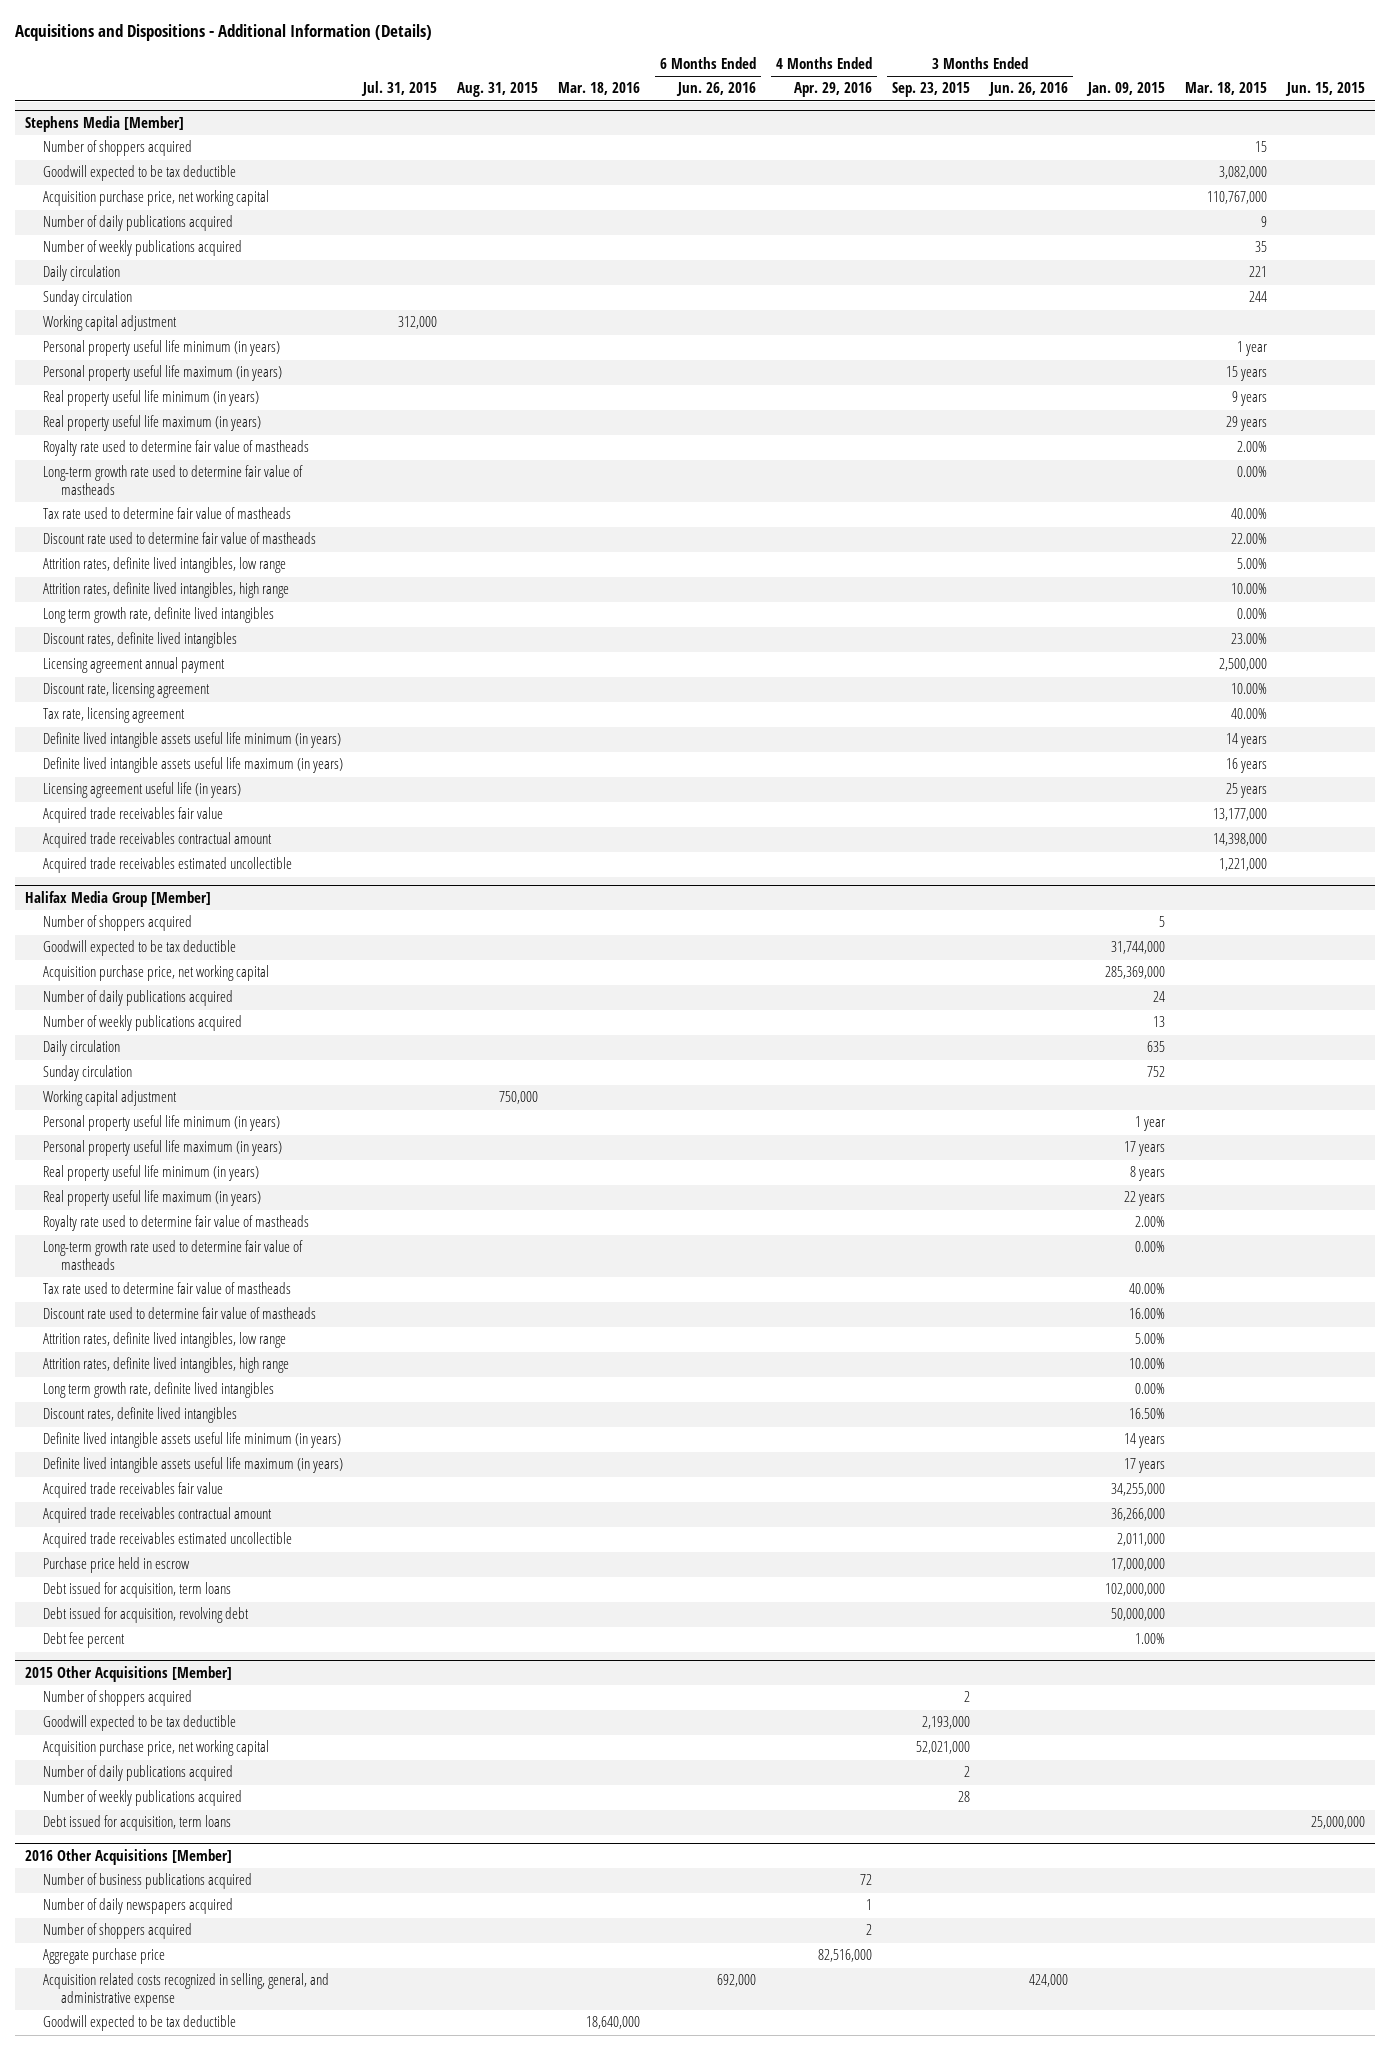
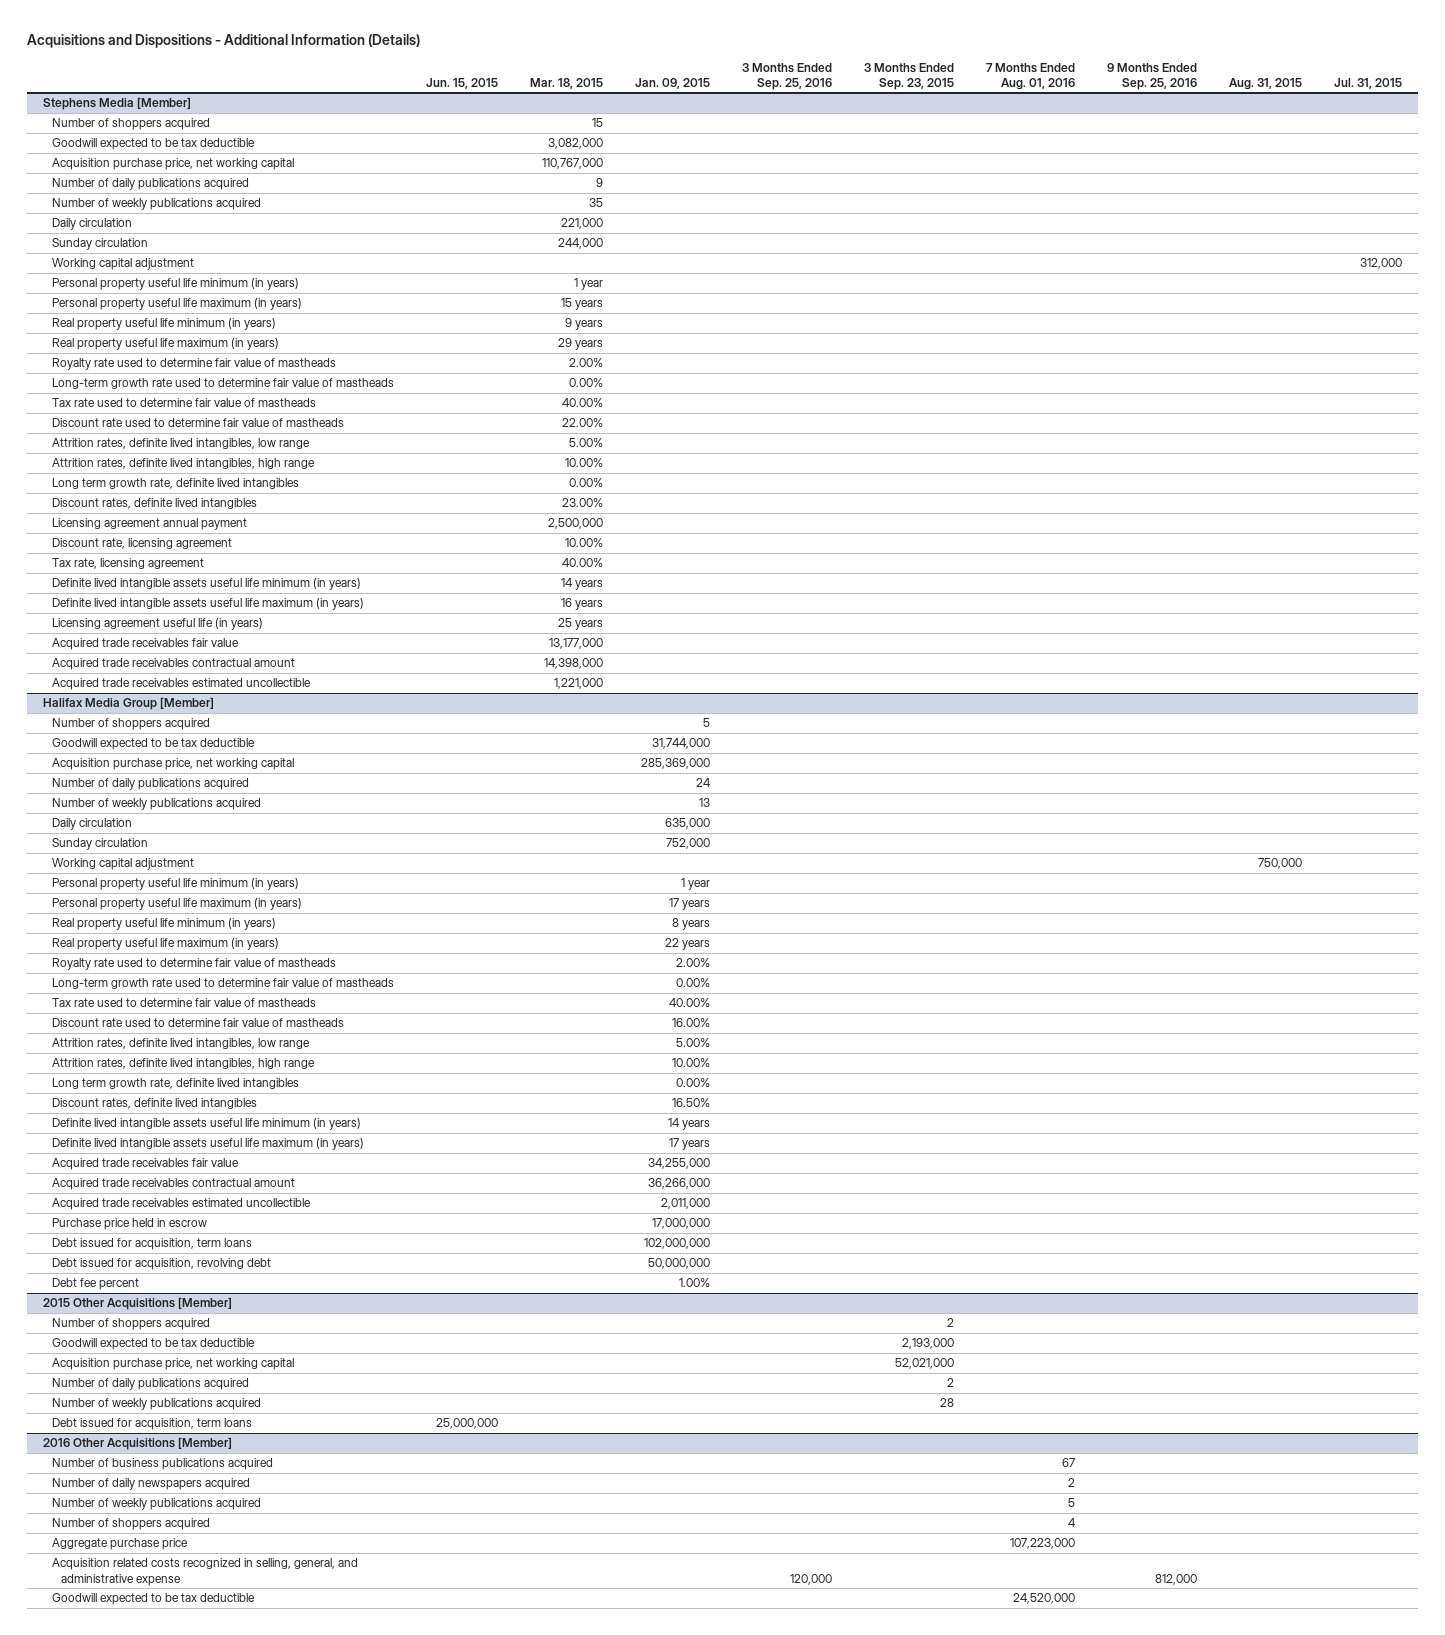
- | Jul. 31, 2015 | Aug. 31, 2015 | Mar. 18, 2016 | 6 Months Ended Jun. 26, 2016 | 4 Months Ended Apr. 29, 2016 | 3 Months Ended Sep. 23, 2015 | 3 Months Ended Jun. 26, 2016 | Jan. 09, 2015 | Mar. 18, 2015 | Jun. 15, 2015
+ | Jun. 15, 2015 | Mar. 18, 2015 | Jan. 09, 2015 | 3 Months Ended Sep. 25, 2016 | 3 Months Ended Sep. 23, 2015 | 7 Months Ended Aug. 01, 2016 | 9 Months Ended Sep. 25, 2016 | Aug. 31, 2015 | Jul. 31, 2015
@ Stephens Media [Member]
- Daily circulation | | | | | | | | | 221 |
- Sunday circulation | | | | | | | | | 244 |
+ Daily circulation | | 221,000 | | | | | | |
+ Sunday circulation | | 244,000 | | | | | | |
@ Halifax Media Group [Member]
- Daily circulation | | | | | | | | 635 | |
- Sunday circulation | | | | | | | | 752 | |
+ Daily circulation | | | 635,000 | | | | | |
+ Sunday circulation | | | 752,000 | | | | | |
@ 2016 Other Acquisitions [Member]
+ Number of weekly publications acquired | | | | | | 5 | | |

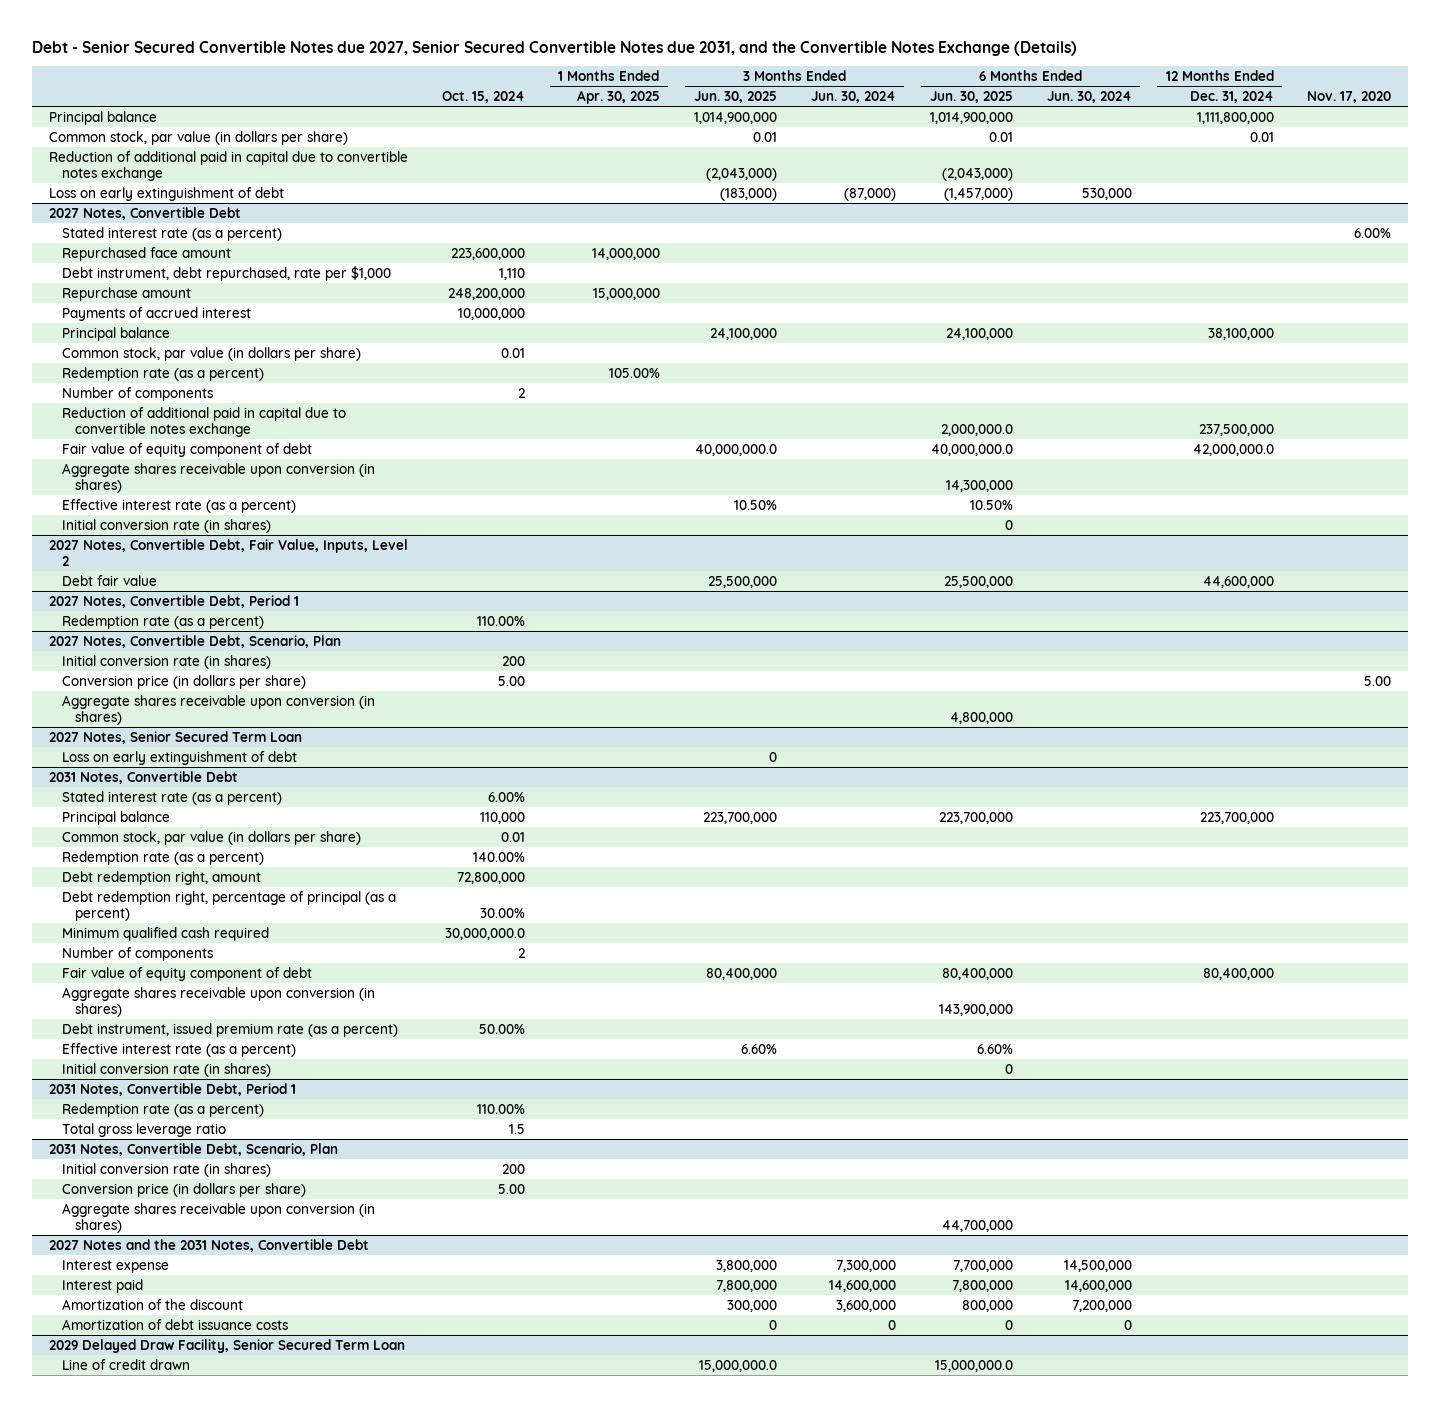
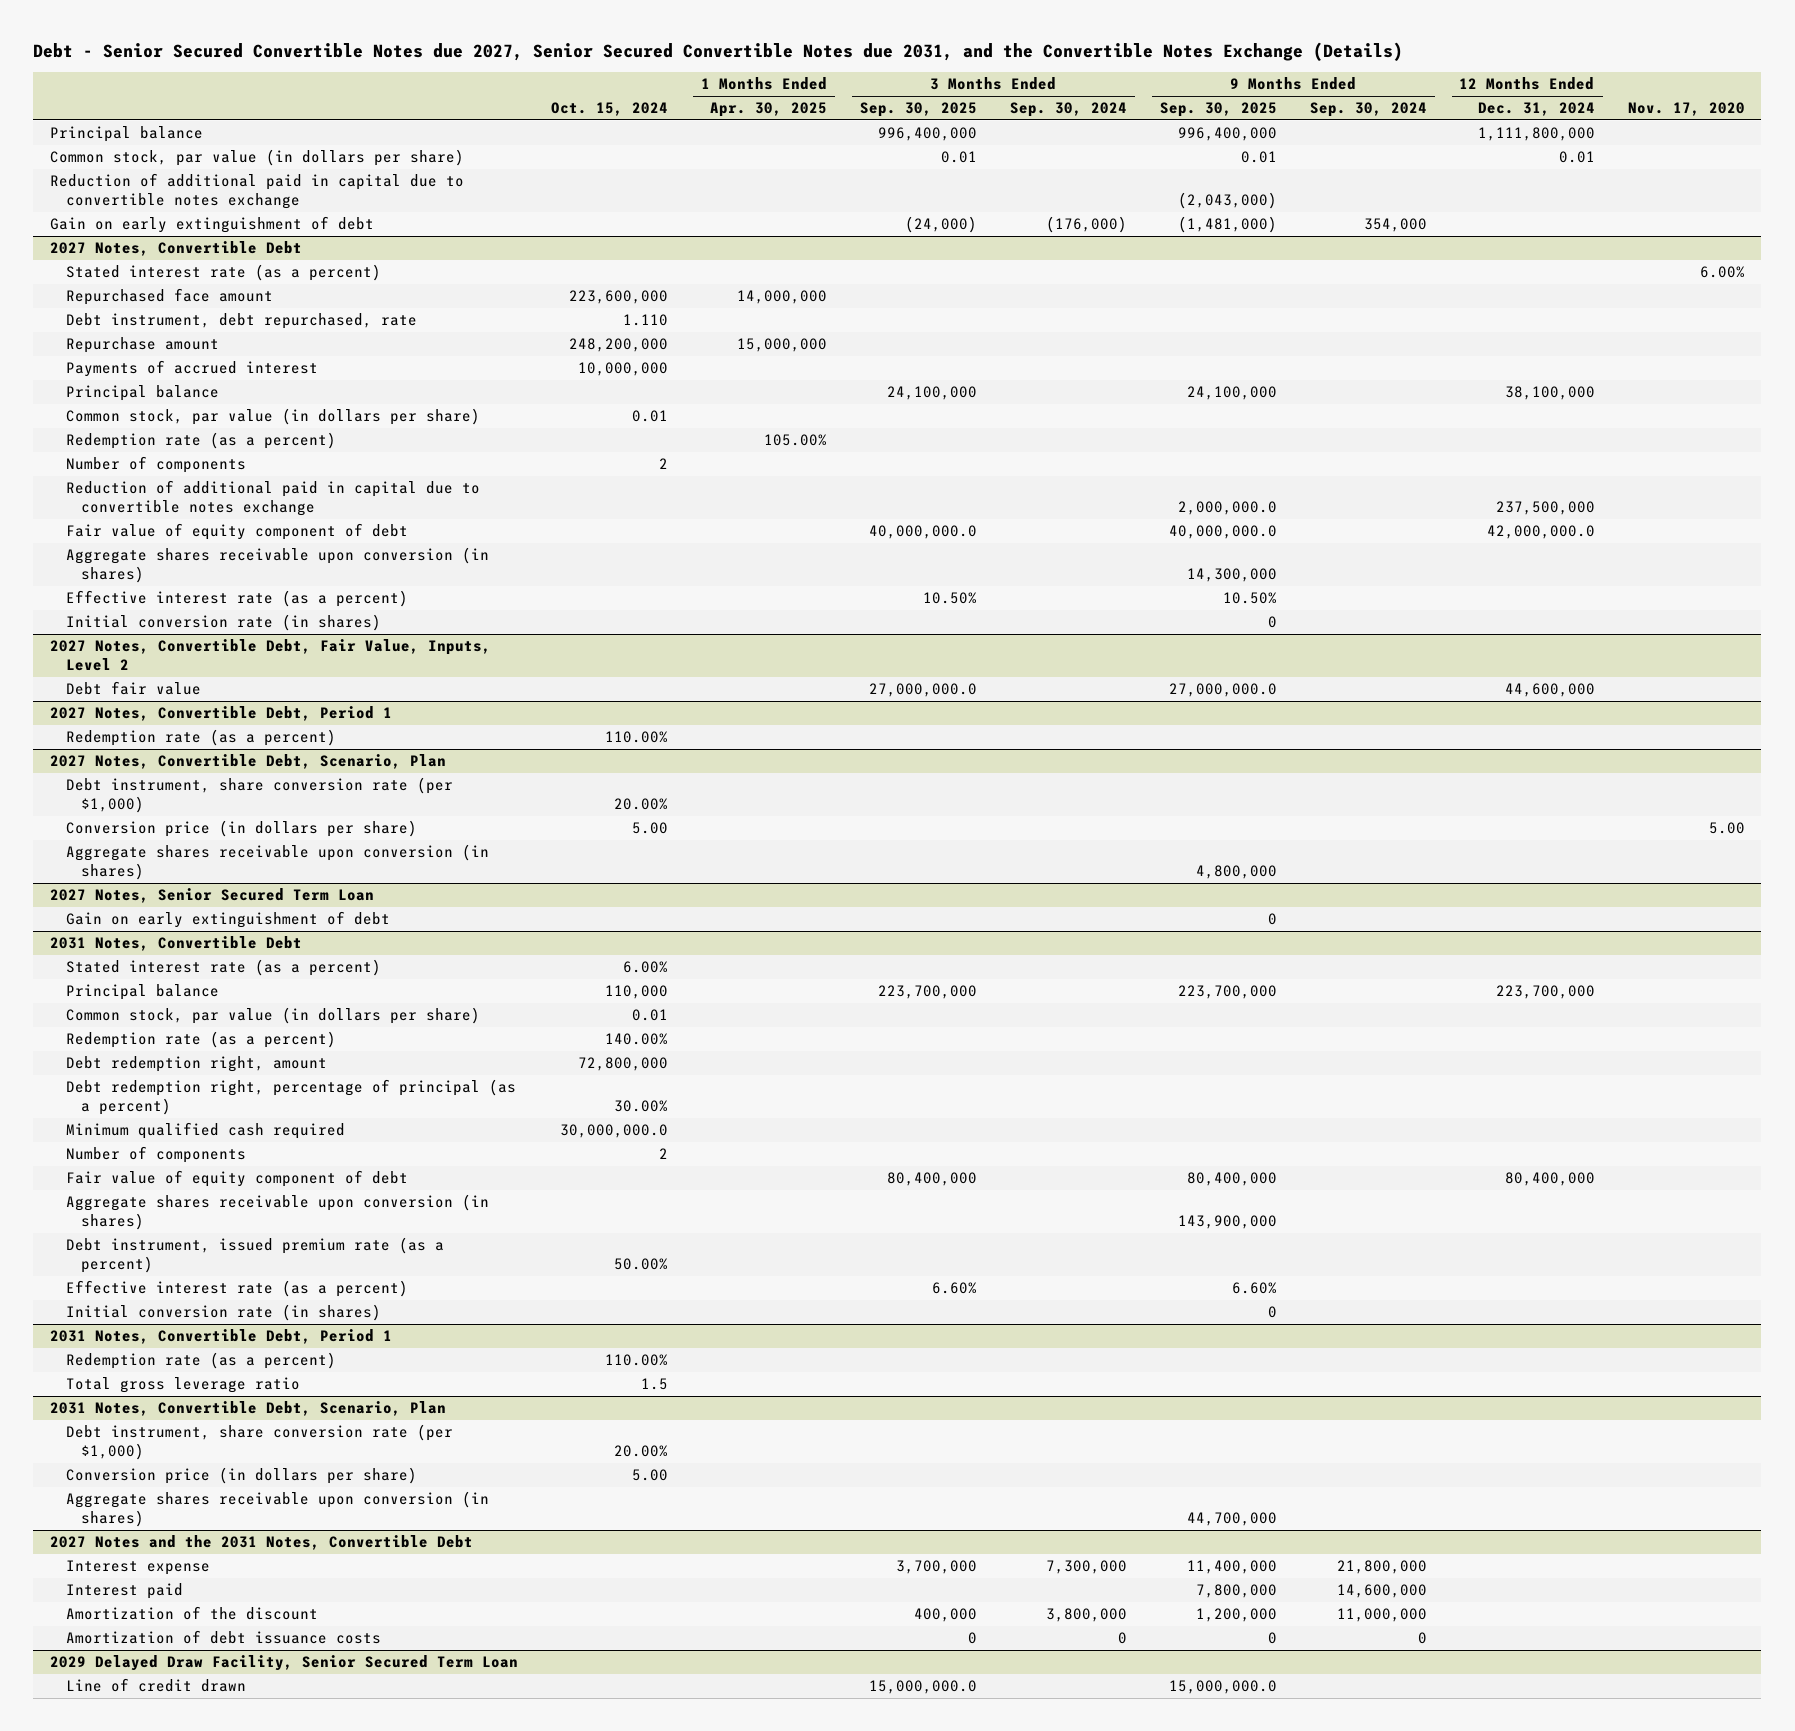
- | Oct. 15, 2024 | 1 Months Ended Apr. 30, 2025 | 3 Months Ended Jun. 30, 2025 | 3 Months Ended Jun. 30, 2024 | 6 Months Ended Jun. 30, 2025 | 6 Months Ended Jun. 30, 2024 | 12 Months Ended Dec. 31, 2024 | Nov. 17, 2020
+ | Oct. 15, 2024 | 1 Months Ended Apr. 30, 2025 | 3 Months Ended Sep. 30, 2025 | 3 Months Ended Sep. 30, 2024 | 9 Months Ended Sep. 30, 2025 | 9 Months Ended Sep. 30, 2024 | 12 Months Ended Dec. 31, 2024 | Nov. 17, 2020
- Loss on early extinguishment of debt | | | (183,000) | (87,000) | (1,457,000) | 530,000 | |
+ Gain on early extinguishment of debt | | | (24,000) | (176,000) | (1,481,000) | 354,000 | |
@ 2027 Notes, Convertible Debt
- Debt instrument, debt repurchased, rate per $1,000 | 1,110 | | | | | | |
+ Debt instrument, debt repurchased, rate | 1.110 | | | | | | |
@ 2027 Notes, Convertible Debt, Scenario, Plan
- Initial conversion rate (in shares) | 200 | | | | | | |
+ Debt instrument, share conversion rate (per $1,000) | 20.00% | | | | | | |
@ 2027 Notes, Senior Secured Term Loan
- Loss on early extinguishment of debt | | | 0 | | | | |
+ Gain on early extinguishment of debt | | | | | 0 | | |
@ 2031 Notes, Convertible Debt, Scenario, Plan
- Initial conversion rate (in shares) | 200 | | | | | | |
+ Debt instrument, share conversion rate (per $1,000) | 20.00% | | | | | | |

